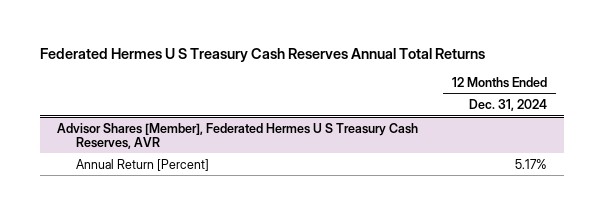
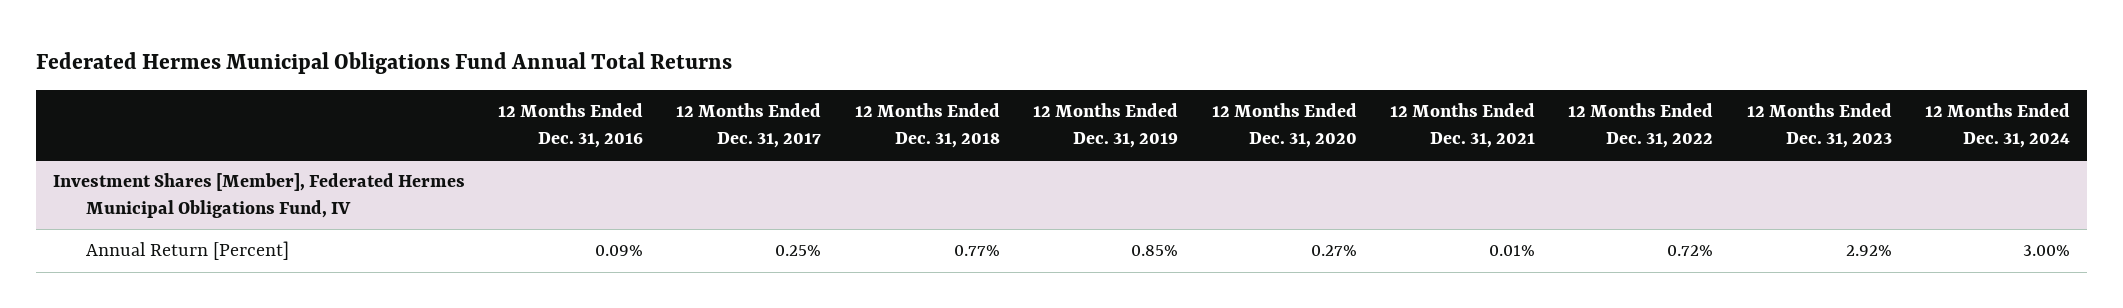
- Federated Hermes U S Treasury Cash Reserves Annual Total Returns
+ Federated Hermes Municipal Obligations Fund Annual Total Returns
- | 12 Months Ended Dec. 31, 2024
+ | 12 Months Ended Dec. 31, 2016 | 12 Months Ended Dec. 31, 2017 | 12 Months Ended Dec. 31, 2018 | 12 Months Ended Dec. 31, 2019 | 12 Months Ended Dec. 31, 2020 | 12 Months Ended Dec. 31, 2021 | 12 Months Ended Dec. 31, 2022 | 12 Months Ended Dec. 31, 2023 | 12 Months Ended Dec. 31, 2024
- Advisor Shares [Member], Federated Hermes U S Treasury Cash Reserves, AVR
- Annual Return [Percent] | 5.17%
+ Investment Shares [Member], Federated Hermes Municipal Obligations Fund, IV
+ Annual Return [Percent] | 0.09% | 0.25% | 0.77% | 0.85% | 0.27% | 0.01% | 0.72% | 2.92% | 3.00%

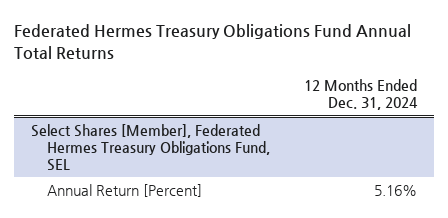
- Federated Hermes Municipal Obligations Fund Annual Total Returns
+ Federated Hermes Treasury Obligations Fund Annual Total Returns
- | 12 Months Ended Dec. 31, 2016 | 12 Months Ended Dec. 31, 2017 | 12 Months Ended Dec. 31, 2018 | 12 Months Ended Dec. 31, 2019 | 12 Months Ended Dec. 31, 2020 | 12 Months Ended Dec. 31, 2021 | 12 Months Ended Dec. 31, 2022 | 12 Months Ended Dec. 31, 2023 | 12 Months Ended Dec. 31, 2024
+ | 12 Months Ended Dec. 31, 2024
- Investment Shares [Member], Federated Hermes Municipal Obligations Fund, IV
- Annual Return [Percent] | 0.09% | 0.25% | 0.77% | 0.85% | 0.27% | 0.01% | 0.72% | 2.92% | 3.00%
+ Select Shares [Member], Federated Hermes Treasury Obligations Fund, SEL
+ Annual Return [Percent] | 5.16%

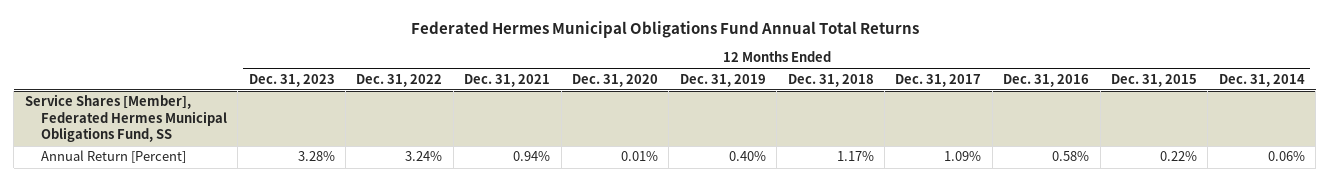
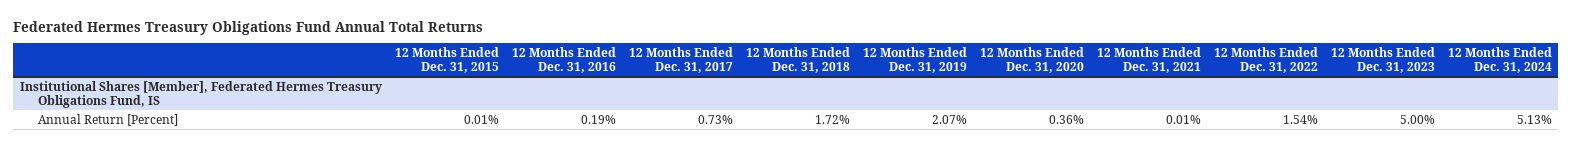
- Federated Hermes Municipal Obligations Fund Annual Total Returns
+ Federated Hermes Treasury Obligations Fund Annual Total Returns
- | 12 Months Ended Dec. 31, 2023 | 12 Months Ended Dec. 31, 2022 | 12 Months Ended Dec. 31, 2021 | 12 Months Ended Dec. 31, 2020 | 12 Months Ended Dec. 31, 2019 | 12 Months Ended Dec. 31, 2018 | 12 Months Ended Dec. 31, 2017 | 12 Months Ended Dec. 31, 2016 | 12 Months Ended Dec. 31, 2015 | 12 Months Ended Dec. 31, 2014
+ | 12 Months Ended Dec. 31, 2015 | 12 Months Ended Dec. 31, 2016 | 12 Months Ended Dec. 31, 2017 | 12 Months Ended Dec. 31, 2018 | 12 Months Ended Dec. 31, 2019 | 12 Months Ended Dec. 31, 2020 | 12 Months Ended Dec. 31, 2021 | 12 Months Ended Dec. 31, 2022 | 12 Months Ended Dec. 31, 2023 | 12 Months Ended Dec. 31, 2024
- Service Shares [Member], Federated Hermes Municipal Obligations Fund, SS
- Annual Return [Percent] | 3.28% | 3.24% | 0.94% | 0.01% | 0.40% | 1.17% | 1.09% | 0.58% | 0.22% | 0.06%
+ Institutional Shares [Member], Federated Hermes Treasury Obligations Fund, IS
+ Annual Return [Percent] | 0.01% | 0.19% | 0.73% | 1.72% | 2.07% | 0.36% | 0.01% | 1.54% | 5.00% | 5.13%

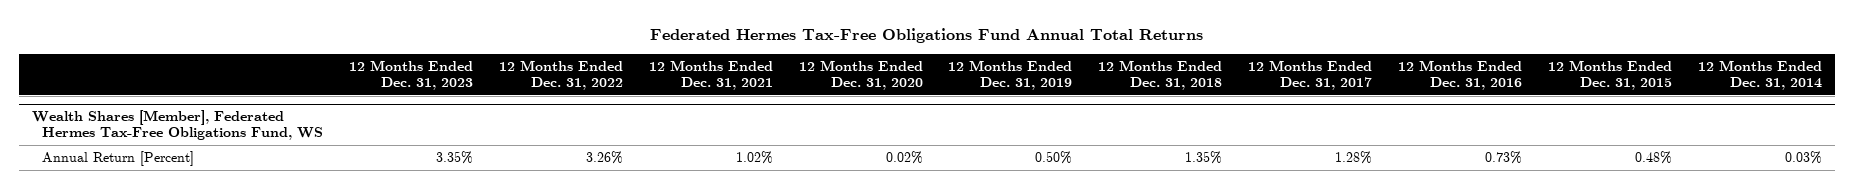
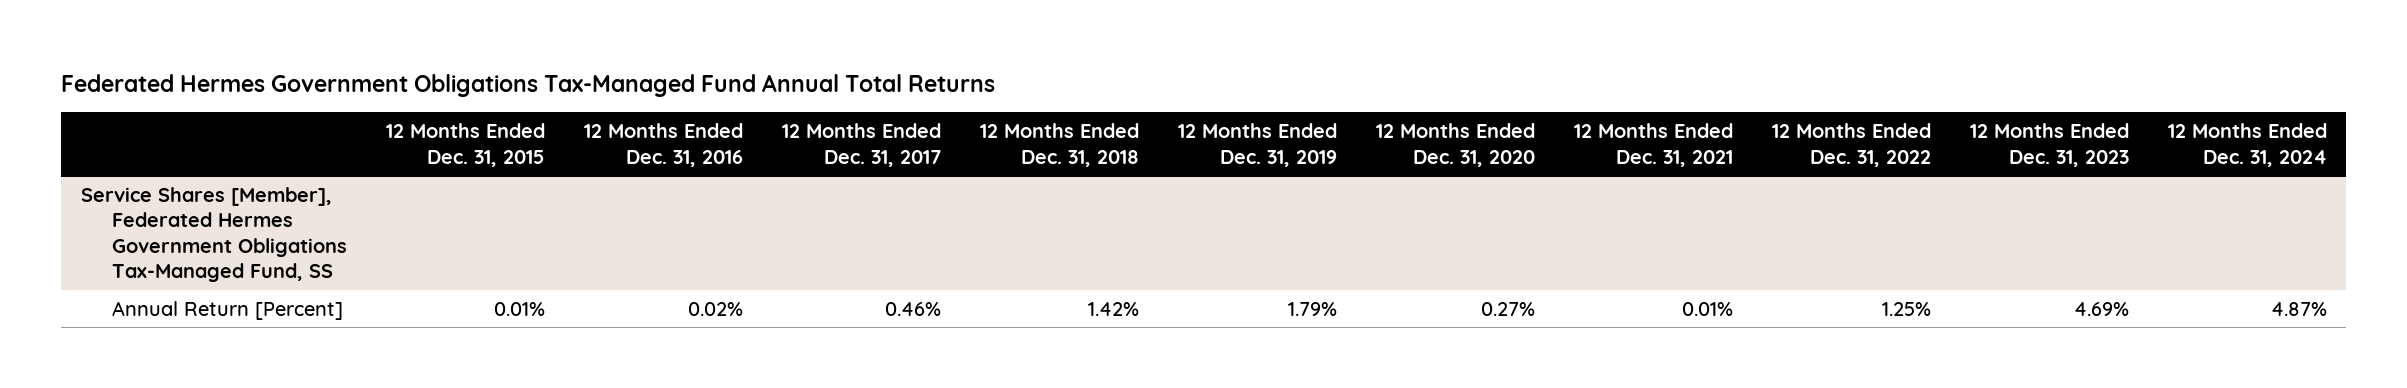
- Federated Hermes Tax-Free Obligations Fund Annual Total Returns
+ Federated Hermes Government Obligations Tax-Managed Fund Annual Total Returns
- | 12 Months Ended Dec. 31, 2023 | 12 Months Ended Dec. 31, 2022 | 12 Months Ended Dec. 31, 2021 | 12 Months Ended Dec. 31, 2020 | 12 Months Ended Dec. 31, 2019 | 12 Months Ended Dec. 31, 2018 | 12 Months Ended Dec. 31, 2017 | 12 Months Ended Dec. 31, 2016 | 12 Months Ended Dec. 31, 2015 | 12 Months Ended Dec. 31, 2014
+ | 12 Months Ended Dec. 31, 2015 | 12 Months Ended Dec. 31, 2016 | 12 Months Ended Dec. 31, 2017 | 12 Months Ended Dec. 31, 2018 | 12 Months Ended Dec. 31, 2019 | 12 Months Ended Dec. 31, 2020 | 12 Months Ended Dec. 31, 2021 | 12 Months Ended Dec. 31, 2022 | 12 Months Ended Dec. 31, 2023 | 12 Months Ended Dec. 31, 2024
- Wealth Shares [Member], Federated Hermes Tax-Free Obligations Fund, WS
- Annual Return [Percent] | 3.35% | 3.26% | 1.02% | 0.02% | 0.50% | 1.35% | 1.28% | 0.73% | 0.48% | 0.03%
+ Service Shares [Member], Federated Hermes Government Obligations Tax-Managed Fund, SS
+ Annual Return [Percent] | 0.01% | 0.02% | 0.46% | 1.42% | 1.79% | 0.27% | 0.01% | 1.25% | 4.69% | 4.87%

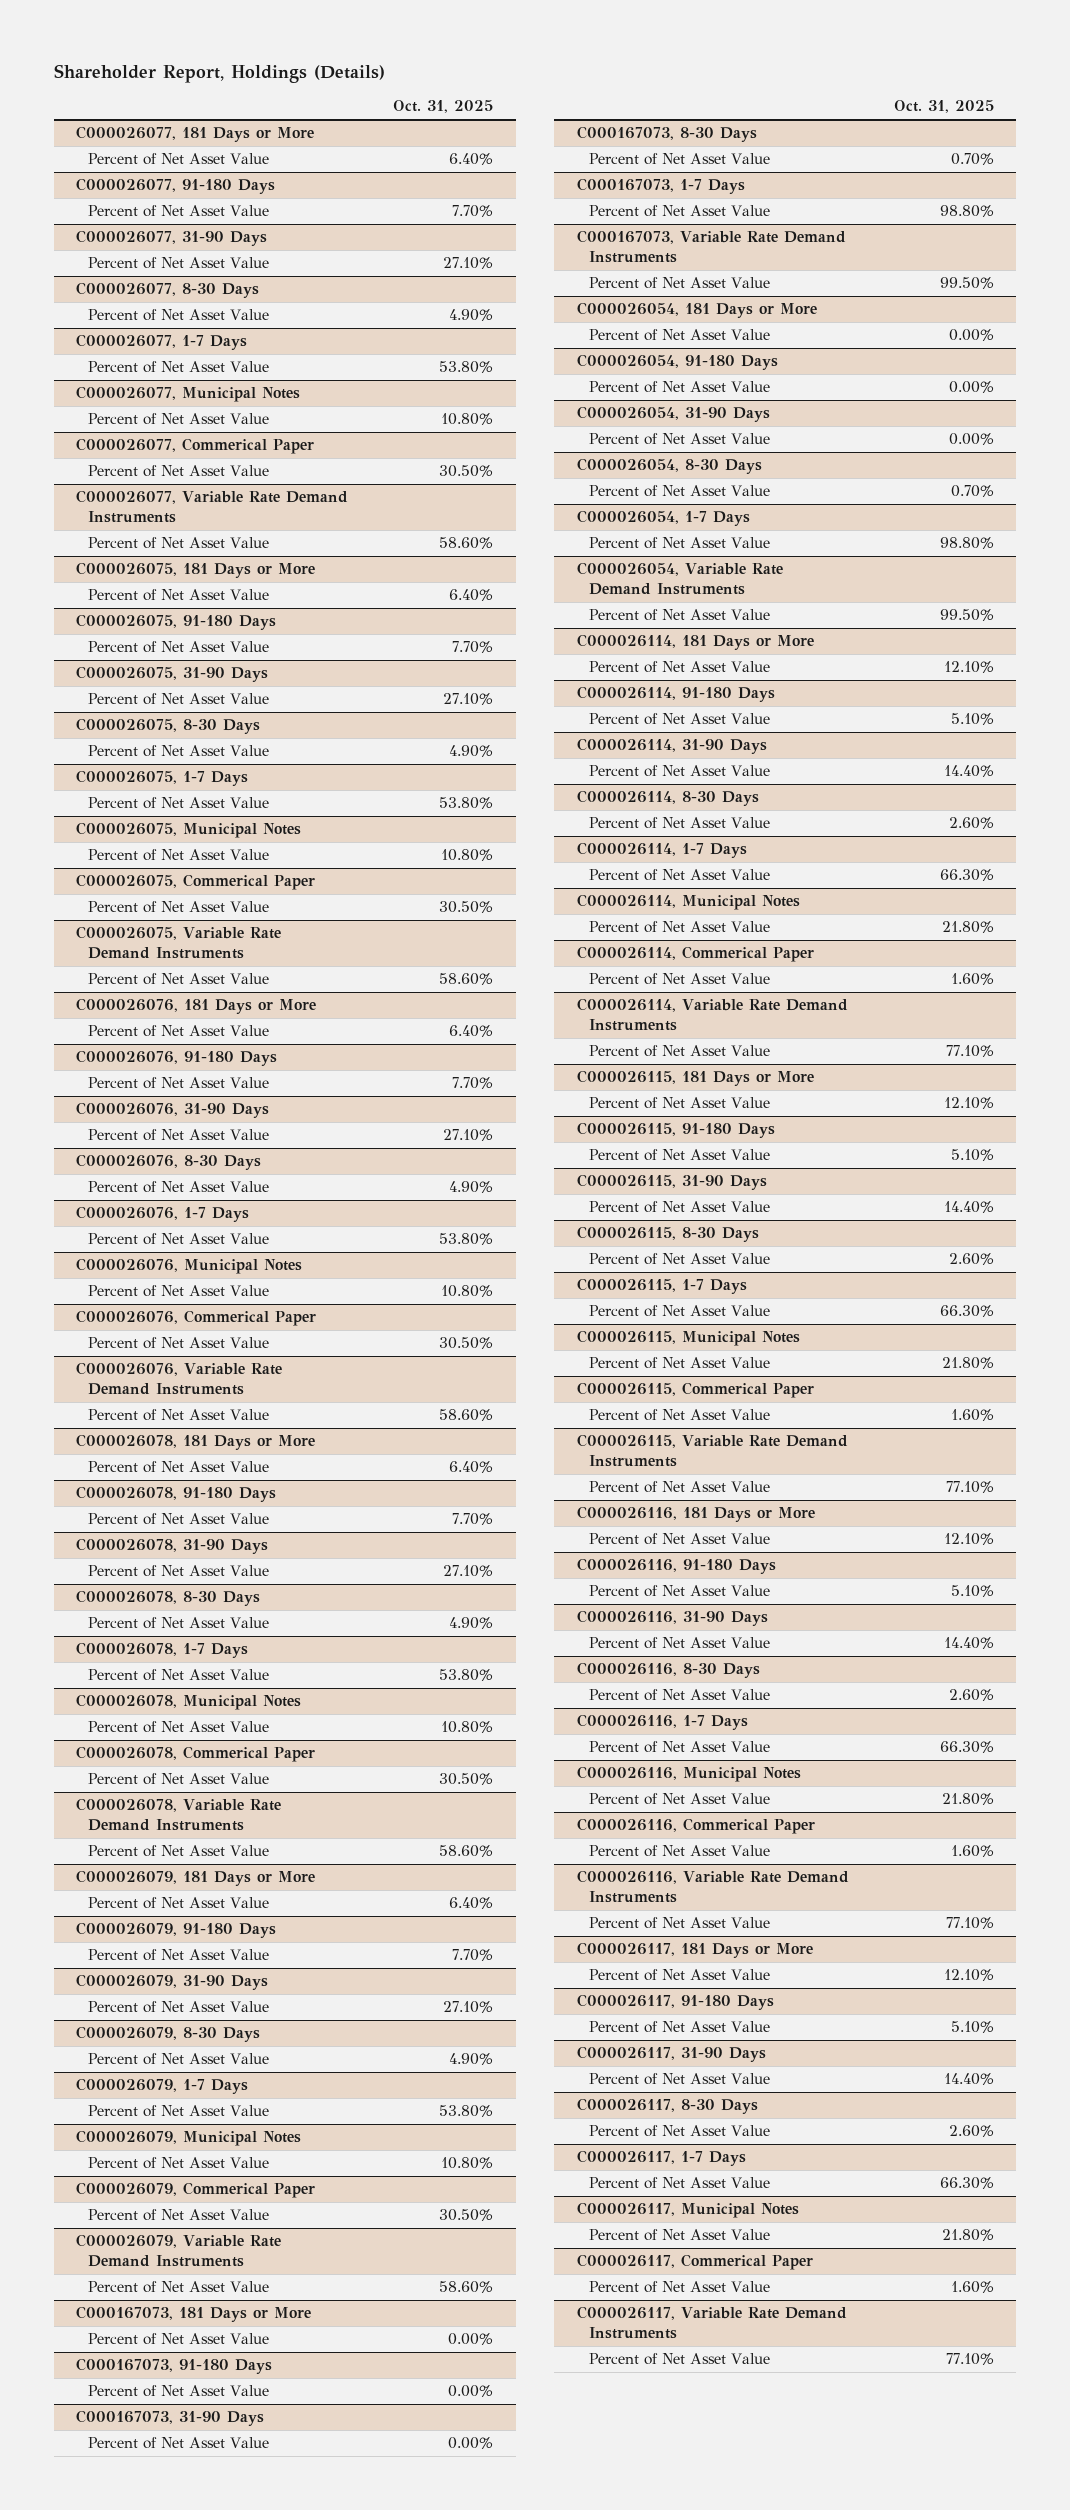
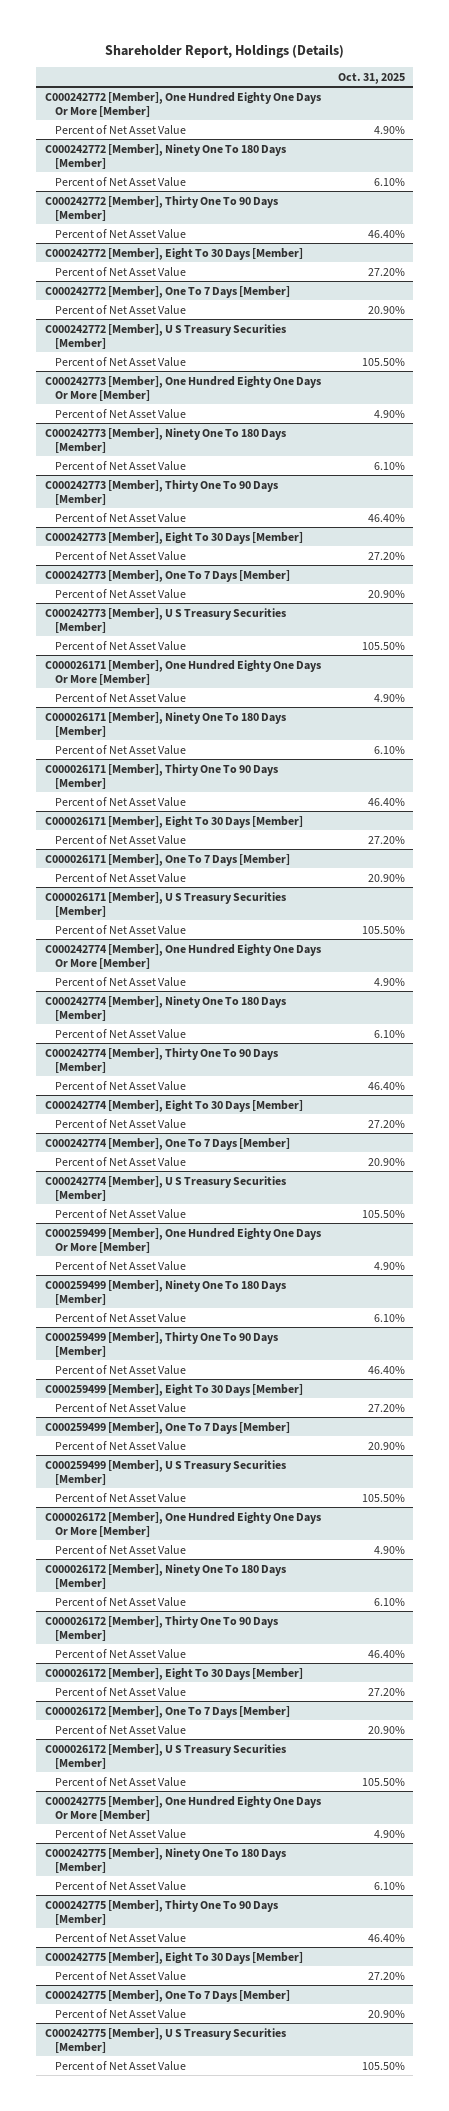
- C000026077, 181 Days or More
- Percent of Net Asset Value | 6.40%
- C000026077, 91-180 Days
- Percent of Net Asset Value | 7.70%
- C000026077, 31-90 Days
- Percent of Net Asset Value | 27.10%
- C000026077, 8-30 Days
+ C000242772 [Member], One Hundred Eighty One Days Or More [Member]
- C000026077, 1-7 Days
- Percent of Net Asset Value | 53.80%
- C000026077, Municipal Notes
- Percent of Net Asset Value | 10.80%
- C000026077, Commerical Paper
- Percent of Net Asset Value | 30.50%
- C000026077, Variable Rate Demand Instruments
- Percent of Net Asset Value | 58.60%
- C000026075, 181 Days or More
- Percent of Net Asset Value | 6.40%
- C000026075, 91-180 Days
- Percent of Net Asset Value | 7.70%
- C000026075, 31-90 Days
- Percent of Net Asset Value | 27.10%
- C000026075, 8-30 Days
+ C000242772 [Member], Ninety One To 180 Days [Member]
+ Percent of Net Asset Value | 6.10%
+ C000242772 [Member], Thirty One To 90 Days [Member]
+ Percent of Net Asset Value | 46.40%
+ C000242772 [Member], Eight To 30 Days [Member]
+ Percent of Net Asset Value | 27.20%
+ C000242772 [Member], One To 7 Days [Member]
+ Percent of Net Asset Value | 20.90%
+ C000242772 [Member], U S Treasury Securities [Member]
+ Percent of Net Asset Value | 105.50%
+ C000242773 [Member], One Hundred Eighty One Days Or More [Member]
- C000026075, 1-7 Days
- Percent of Net Asset Value | 53.80%
- C000026075, Municipal Notes
- Percent of Net Asset Value | 10.80%
- C000026075, Commerical Paper
- Percent of Net Asset Value | 30.50%
- C000026075, Variable Rate Demand Instruments
- Percent of Net Asset Value | 58.60%
- C000026076, 181 Days or More
- Percent of Net Asset Value | 6.40%
- C000026076, 91-180 Days
- Percent of Net Asset Value | 7.70%
- C000026076, 31-90 Days
- Percent of Net Asset Value | 27.10%
- C000026076, 8-30 Days
+ C000242773 [Member], Ninety One To 180 Days [Member]
+ Percent of Net Asset Value | 6.10%
+ C000242773 [Member], Thirty One To 90 Days [Member]
+ Percent of Net Asset Value | 46.40%
+ C000242773 [Member], Eight To 30 Days [Member]
+ Percent of Net Asset Value | 27.20%
+ C000242773 [Member], One To 7 Days [Member]
+ Percent of Net Asset Value | 20.90%
+ C000242773 [Member], U S Treasury Securities [Member]
+ Percent of Net Asset Value | 105.50%
+ C000026171 [Member], One Hundred Eighty One Days Or More [Member]
- C000026076, 1-7 Days
- Percent of Net Asset Value | 53.80%
- C000026076, Municipal Notes
- Percent of Net Asset Value | 10.80%
- C000026076, Commerical Paper
- Percent of Net Asset Value | 30.50%
- C000026076, Variable Rate Demand Instruments
- Percent of Net Asset Value | 58.60%
- C000026078, 181 Days or More
- Percent of Net Asset Value | 6.40%
- C000026078, 91-180 Days
- Percent of Net Asset Value | 7.70%
- C000026078, 31-90 Days
- Percent of Net Asset Value | 27.10%
- C000026078, 8-30 Days
+ C000026171 [Member], Ninety One To 180 Days [Member]
+ Percent of Net Asset Value | 6.10%
+ C000026171 [Member], Thirty One To 90 Days [Member]
+ Percent of Net Asset Value | 46.40%
+ C000026171 [Member], Eight To 30 Days [Member]
+ Percent of Net Asset Value | 27.20%
+ C000026171 [Member], One To 7 Days [Member]
+ Percent of Net Asset Value | 20.90%
+ C000026171 [Member], U S Treasury Securities [Member]
+ Percent of Net Asset Value | 105.50%
+ C000242774 [Member], One Hundred Eighty One Days Or More [Member]
- C000026078, 1-7 Days
- Percent of Net Asset Value | 53.80%
- C000026078, Municipal Notes
- Percent of Net Asset Value | 10.80%
- C000026078, Commerical Paper
- Percent of Net Asset Value | 30.50%
- C000026078, Variable Rate Demand Instruments
- Percent of Net Asset Value | 58.60%
- C000026079, 181 Days or More
- Percent of Net Asset Value | 6.40%
- C000026079, 91-180 Days
- Percent of Net Asset Value | 7.70%
- C000026079, 31-90 Days
- Percent of Net Asset Value | 27.10%
- C000026079, 8-30 Days
+ C000242774 [Member], Ninety One To 180 Days [Member]
+ Percent of Net Asset Value | 6.10%
+ C000242774 [Member], Thirty One To 90 Days [Member]
+ Percent of Net Asset Value | 46.40%
+ C000242774 [Member], Eight To 30 Days [Member]
+ Percent of Net Asset Value | 27.20%
+ C000242774 [Member], One To 7 Days [Member]
+ Percent of Net Asset Value | 20.90%
+ C000242774 [Member], U S Treasury Securities [Member]
+ Percent of Net Asset Value | 105.50%
+ C000259499 [Member], One Hundred Eighty One Days Or More [Member]
- C000026079, 1-7 Days
- Percent of Net Asset Value | 53.80%
- C000026079, Municipal Notes
- Percent of Net Asset Value | 10.80%
- C000026079, Commerical Paper
- Percent of Net Asset Value | 30.50%
- C000026079, Variable Rate Demand Instruments
- Percent of Net Asset Value | 58.60%
- C000167073, 181 Days or More
- Percent of Net Asset Value | 0.00%
- C000167073, 91-180 Days
- Percent of Net Asset Value | 0.00%
- C000167073, 31-90 Days
- Percent of Net Asset Value | 0.00%
- C000167073, 8-30 Days
- Percent of Net Asset Value | 0.70%
- C000167073, 1-7 Days
- Percent of Net Asset Value | 98.80%
- C000167073, Variable Rate Demand Instruments
- Percent of Net Asset Value | 99.50%
- C000026054, 181 Days or More
- Percent of Net Asset Value | 0.00%
- C000026054, 91-180 Days
- Percent of Net Asset Value | 0.00%
- C000026054, 31-90 Days
- Percent of Net Asset Value | 0.00%
- C000026054, 8-30 Days
- Percent of Net Asset Value | 0.70%
- C000026054, 1-7 Days
- Percent of Net Asset Value | 98.80%
- C000026054, Variable Rate Demand Instruments
- Percent of Net Asset Value | 99.50%
- C000026114, 181 Days or More
- Percent of Net Asset Value | 12.10%
- C000026114, 91-180 Days
- Percent of Net Asset Value | 5.10%
- C000026114, 31-90 Days
- Percent of Net Asset Value | 14.40%
- C000026114, 8-30 Days
- Percent of Net Asset Value | 2.60%
- C000026114, 1-7 Days
- Percent of Net Asset Value | 66.30%
- C000026114, Municipal Notes
- Percent of Net Asset Value | 21.80%
- C000026114, Commerical Paper
- Percent of Net Asset Value | 1.60%
- C000026114, Variable Rate Demand Instruments
- Percent of Net Asset Value | 77.10%
- C000026115, 181 Days or More
- Percent of Net Asset Value | 12.10%
- C000026115, 91-180 Days
- Percent of Net Asset Value | 5.10%
- C000026115, 31-90 Days
- Percent of Net Asset Value | 14.40%
- C000026115, 8-30 Days
- Percent of Net Asset Value | 2.60%
- C000026115, 1-7 Days
- Percent of Net Asset Value | 66.30%
- C000026115, Municipal Notes
- Percent of Net Asset Value | 21.80%
- C000026115, Commerical Paper
- Percent of Net Asset Value | 1.60%
- C000026115, Variable Rate Demand Instruments
- Percent of Net Asset Value | 77.10%
- C000026116, 181 Days or More
- Percent of Net Asset Value | 12.10%
- C000026116, 91-180 Days
- Percent of Net Asset Value | 5.10%
- C000026116, 31-90 Days
- Percent of Net Asset Value | 14.40%
- C000026116, 8-30 Days
- Percent of Net Asset Value | 2.60%
- C000026116, 1-7 Days
- Percent of Net Asset Value | 66.30%
- C000026116, Municipal Notes
- Percent of Net Asset Value | 21.80%
- C000026116, Commerical Paper
- Percent of Net Asset Value | 1.60%
- C000026116, Variable Rate Demand Instruments
- Percent of Net Asset Value | 77.10%
- C000026117, 181 Days or More
- Percent of Net Asset Value | 12.10%
- C000026117, 91-180 Days
- Percent of Net Asset Value | 5.10%
- C000026117, 31-90 Days
- Percent of Net Asset Value | 14.40%
- C000026117, 8-30 Days
- Percent of Net Asset Value | 2.60%
- C000026117, 1-7 Days
- Percent of Net Asset Value | 66.30%
- C000026117, Municipal Notes
- Percent of Net Asset Value | 21.80%
- C000026117, Commerical Paper
- Percent of Net Asset Value | 1.60%
- C000026117, Variable Rate Demand Instruments
- Percent of Net Asset Value | 77.10%
+ C000259499 [Member], Ninety One To 180 Days [Member]
+ Percent of Net Asset Value | 6.10%
+ C000259499 [Member], Thirty One To 90 Days [Member]
+ Percent of Net Asset Value | 46.40%
+ C000259499 [Member], Eight To 30 Days [Member]
+ Percent of Net Asset Value | 27.20%
+ C000259499 [Member], One To 7 Days [Member]
+ Percent of Net Asset Value | 20.90%
+ C000259499 [Member], U S Treasury Securities [Member]
+ Percent of Net Asset Value | 105.50%
+ C000026172 [Member], One Hundred Eighty One Days Or More [Member]
+ Percent of Net Asset Value | 4.90%
+ C000026172 [Member], Ninety One To 180 Days [Member]
+ Percent of Net Asset Value | 6.10%
+ C000026172 [Member], Thirty One To 90 Days [Member]
+ Percent of Net Asset Value | 46.40%
+ C000026172 [Member], Eight To 30 Days [Member]
+ Percent of Net Asset Value | 27.20%
+ C000026172 [Member], One To 7 Days [Member]
+ Percent of Net Asset Value | 20.90%
+ C000026172 [Member], U S Treasury Securities [Member]
+ Percent of Net Asset Value | 105.50%
+ C000242775 [Member], One Hundred Eighty One Days Or More [Member]
+ Percent of Net Asset Value | 4.90%
+ C000242775 [Member], Ninety One To 180 Days [Member]
+ Percent of Net Asset Value | 6.10%
+ C000242775 [Member], Thirty One To 90 Days [Member]
+ Percent of Net Asset Value | 46.40%
+ C000242775 [Member], Eight To 30 Days [Member]
+ Percent of Net Asset Value | 27.20%
+ C000242775 [Member], One To 7 Days [Member]
+ Percent of Net Asset Value | 20.90%
+ C000242775 [Member], U S Treasury Securities [Member]
+ Percent of Net Asset Value | 105.50%

